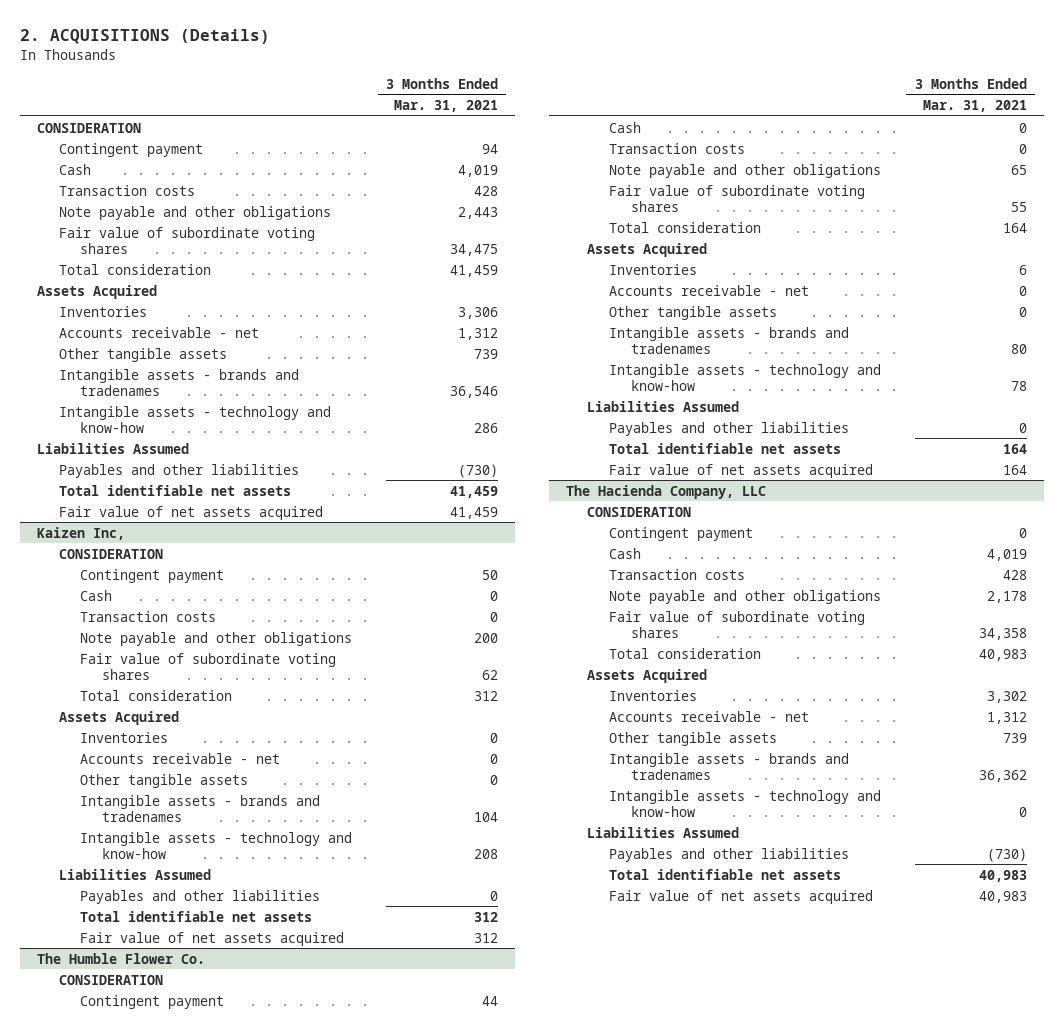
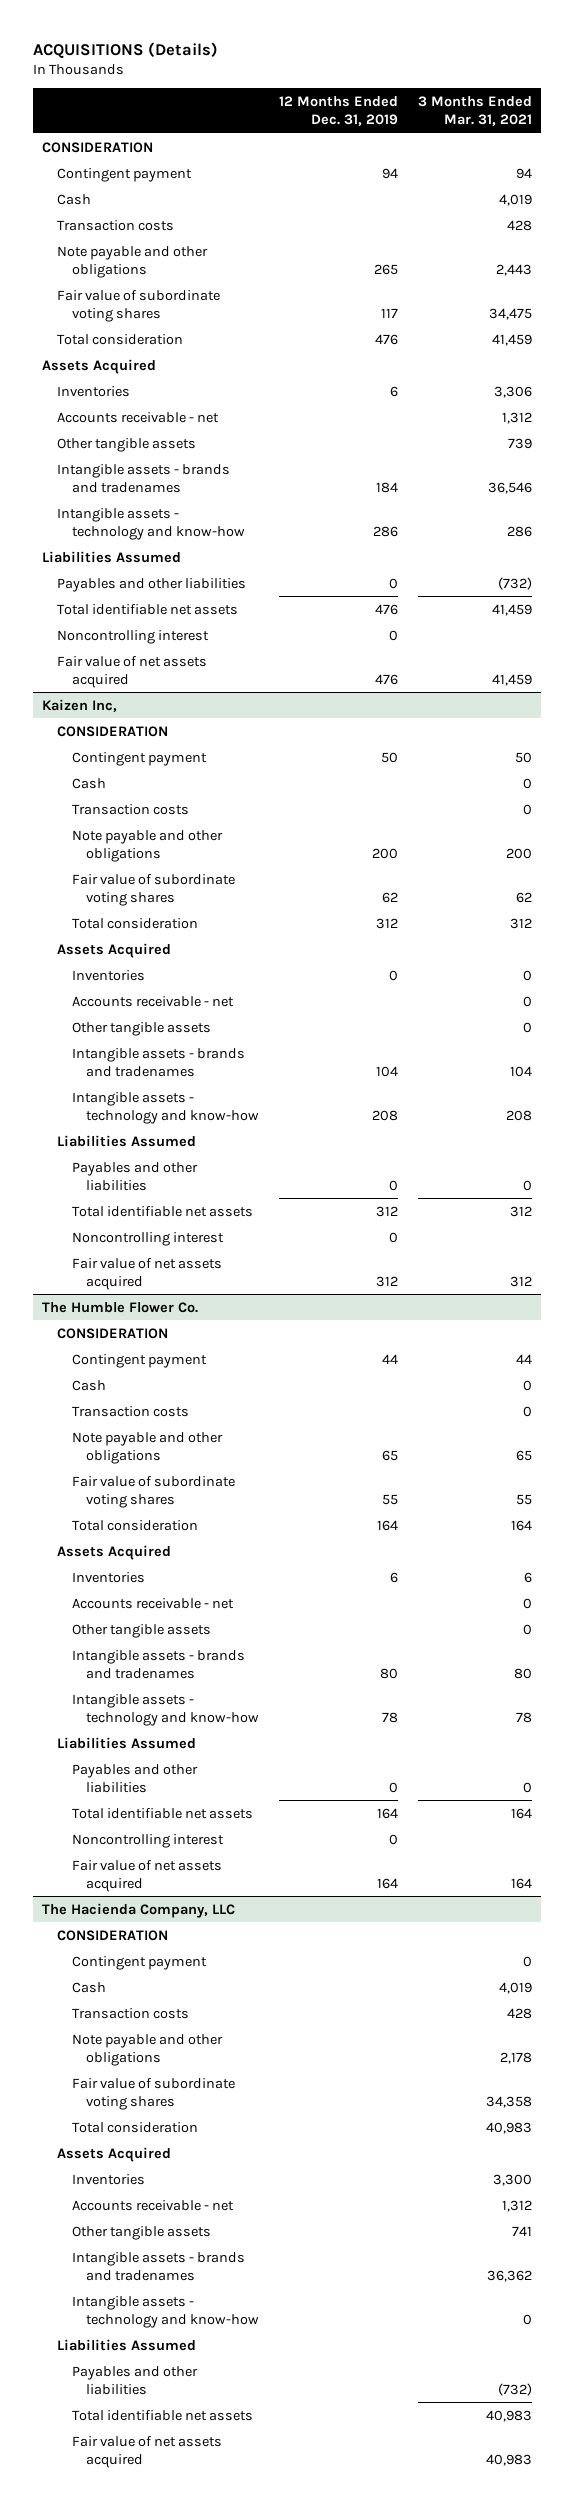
- 2. ACQUISITIONS (Details)
+ ACQUISITIONS (Details)
- | 3 Months Ended Mar. 31, 2021
+ | 12 Months Ended Dec. 31, 2019 | 3 Months Ended Mar. 31, 2021
- Payables and other liabilities | (730)
+ Payables and other liabilities | 0 | (732)
+ Noncontrolling interest | 0 |
@ Kaizen Inc,
+ Noncontrolling interest | 0 |
@ The Humble Flower Co.
+ Noncontrolling interest | 0 |
@ The Hacienda Company, LLC
- Inventories | 3,302
+ Inventories | | 3,300
- Other tangible assets | 739
+ Other tangible assets | | 741
- Payables and other liabilities | (730)
+ Payables and other liabilities | | (732)

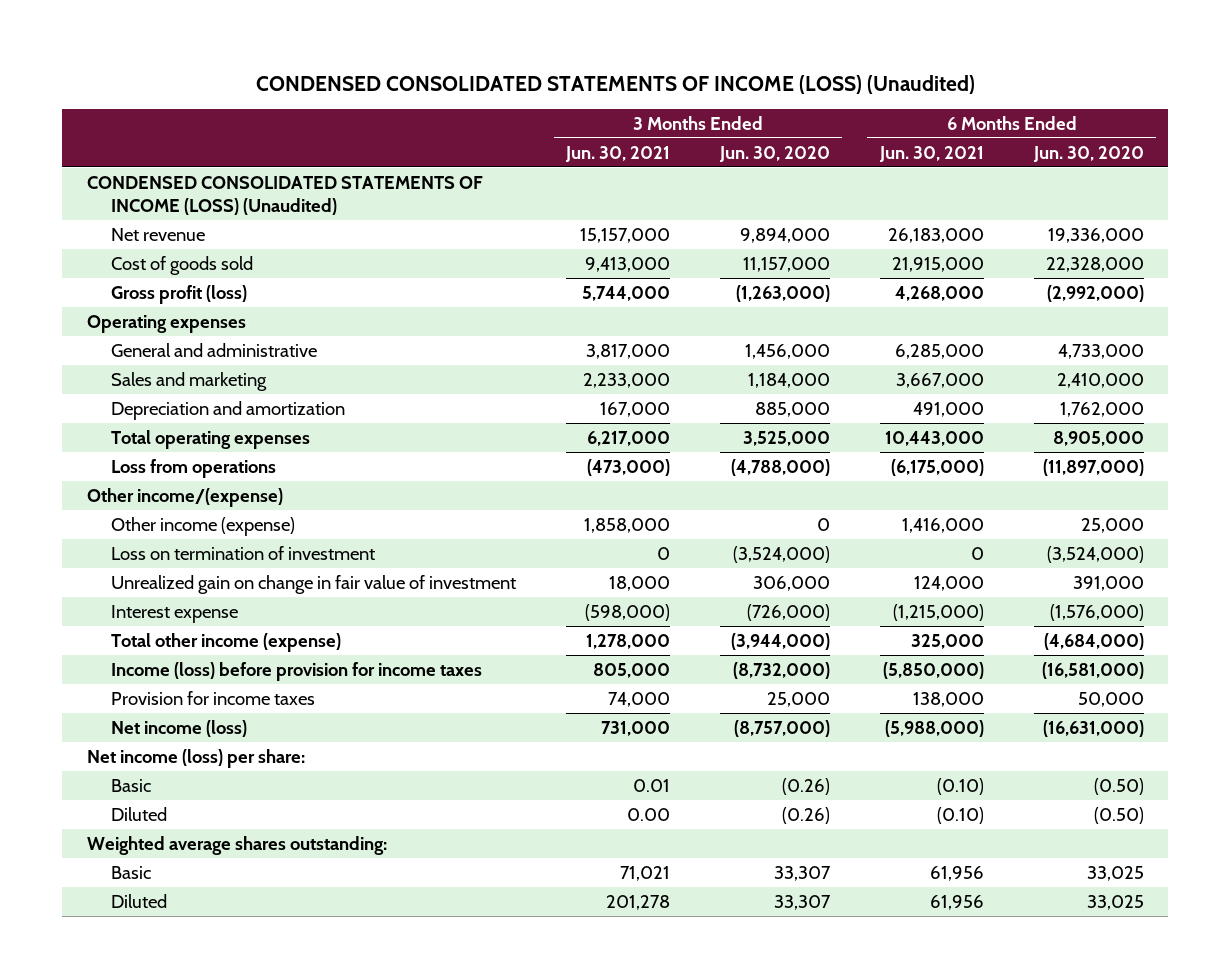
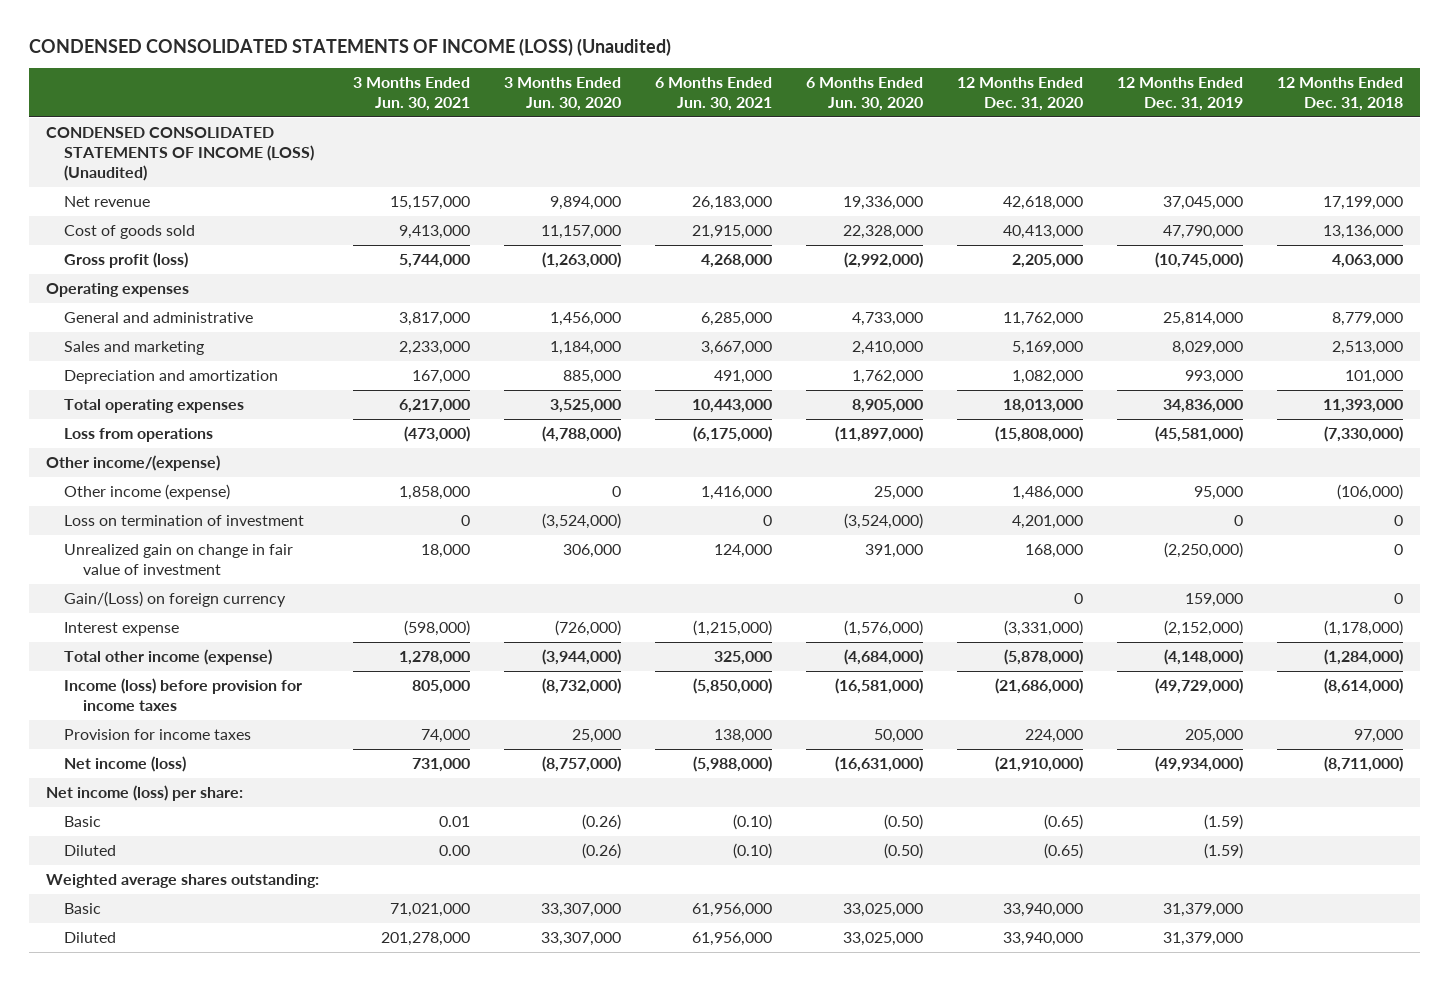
- | 3 Months Ended Jun. 30, 2021 | 3 Months Ended Jun. 30, 2020 | 6 Months Ended Jun. 30, 2021 | 6 Months Ended Jun. 30, 2020
+ | 3 Months Ended Jun. 30, 2021 | 3 Months Ended Jun. 30, 2020 | 6 Months Ended Jun. 30, 2021 | 6 Months Ended Jun. 30, 2020 | 12 Months Ended Dec. 31, 2020 | 12 Months Ended Dec. 31, 2019 | 12 Months Ended Dec. 31, 2018
+ Gain/(Loss) on foreign currency | | | | | 0 | 159,000 | 0
- Basic | 71,021 | 33,307 | 61,956 | 33,025
- Diluted | 201,278 | 33,307 | 61,956 | 33,025
+ Basic | 71,021,000 | 33,307,000 | 61,956,000 | 33,025,000 | 33,940,000 | 31,379,000 |
+ Diluted | 201,278,000 | 33,307,000 | 61,956,000 | 33,025,000 | 33,940,000 | 31,379,000 |

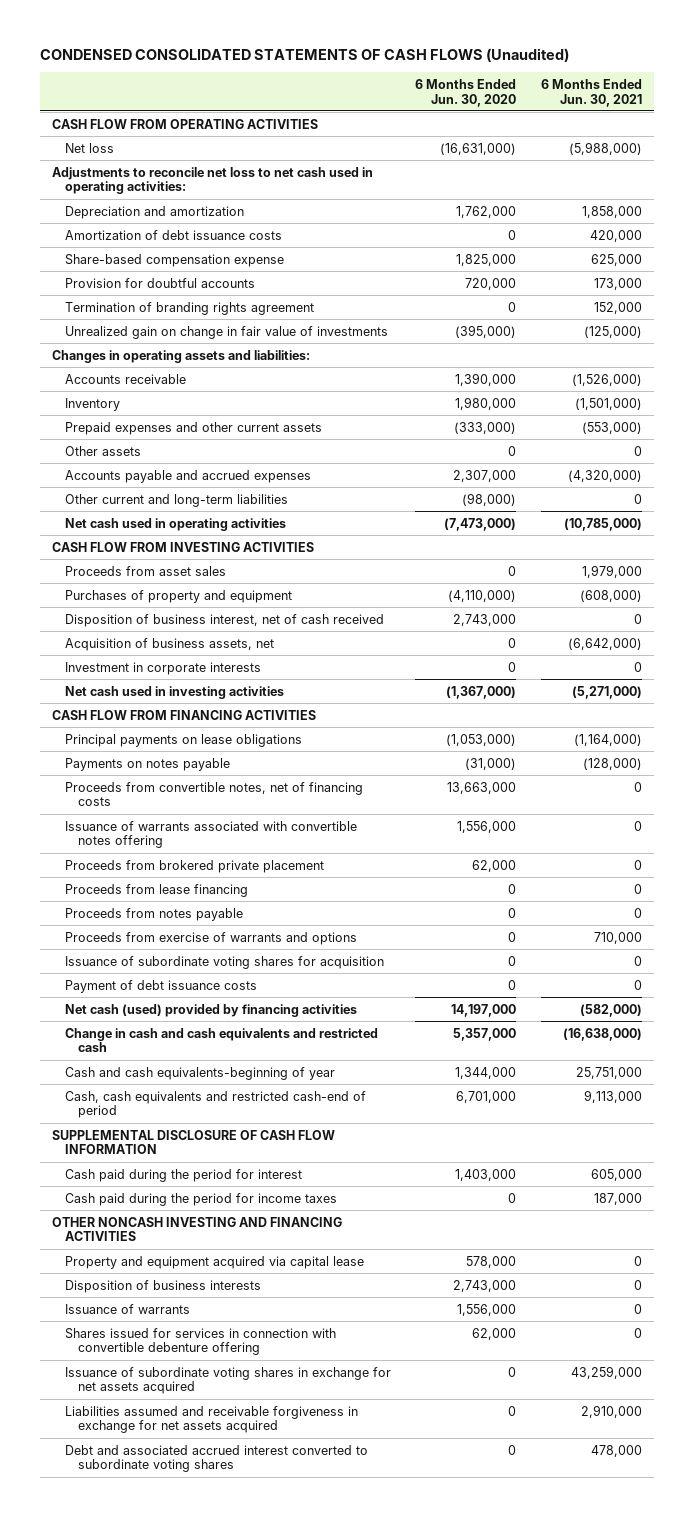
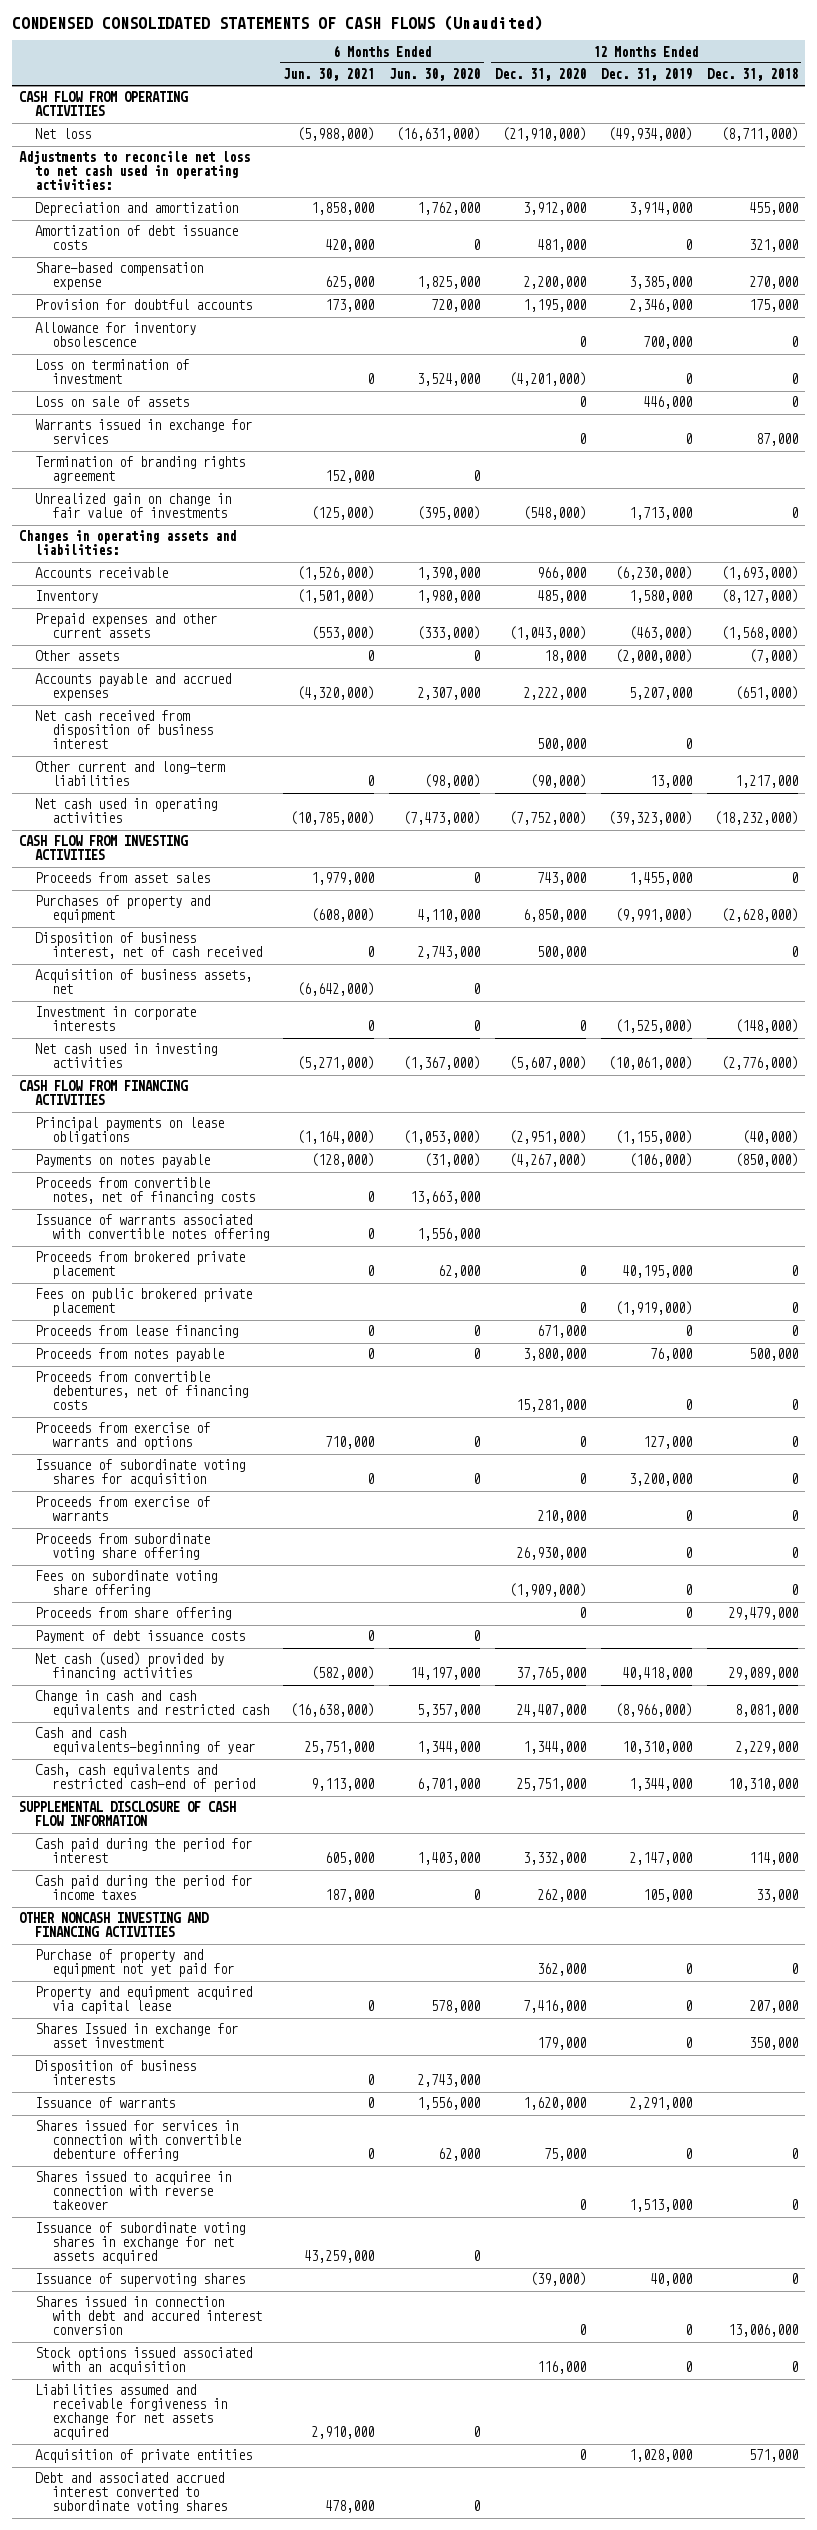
- | 6 Months Ended Jun. 30, 2020 | 6 Months Ended Jun. 30, 2021
+ | 6 Months Ended Jun. 30, 2021 | 6 Months Ended Jun. 30, 2020 | 12 Months Ended Dec. 31, 2020 | 12 Months Ended Dec. 31, 2019 | 12 Months Ended Dec. 31, 2018
+ Allowance for inventory obsolescence | | | 0 | 700,000 | 0
+ Loss on termination of investment | 0 | 3,524,000 | (4,201,000) | 0 | 0
+ Loss on sale of assets | | | 0 | 446,000 | 0
+ Warrants issued in exchange for services | | | 0 | 0 | 87,000
+ Net cash received from disposition of business interest | | | 500,000 | 0 |
- Purchases of property and equipment | (4,110,000) | (608,000)
+ Purchases of property and equipment | (608,000) | 4,110,000 | 6,850,000 | (9,991,000) | (2,628,000)
+ Fees on public brokered private placement | | | 0 | (1,919,000) | 0
+ Proceeds from convertible debentures, net of financing costs | | | 15,281,000 | 0 | 0
+ Proceeds from exercise of warrants | | | 210,000 | 0 | 0
+ Proceeds from subordinate voting share offering | | | 26,930,000 | 0 | 0
+ Fees on subordinate voting share offering | | | (1,909,000) | 0 | 0
+ Proceeds from share offering | | | 0 | 0 | 29,479,000
+ Purchase of property and equipment not yet paid for | | | 362,000 | 0 | 0
+ Shares Issued in exchange for asset investment | | | 179,000 | 0 | 350,000
+ Shares issued to acquiree in connection with reverse takeover | | | 0 | 1,513,000 | 0
+ Issuance of supervoting shares | | | (39,000) | 40,000 | 0
+ Shares issued in connection with debt and accured interest conversion | | | 0 | 0 | 13,006,000
+ Stock options issued associated with an acquisition | | | 116,000 | 0 | 0
+ Acquisition of private entities | | | 0 | 1,028,000 | 571,000

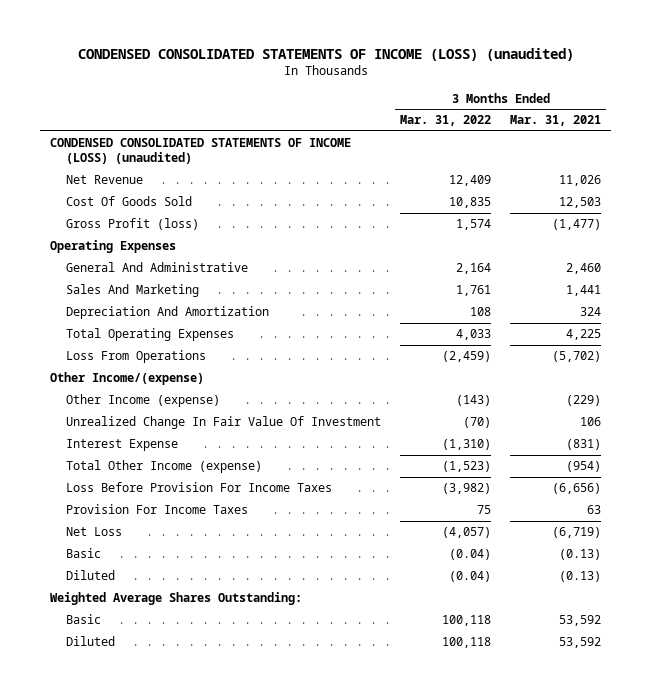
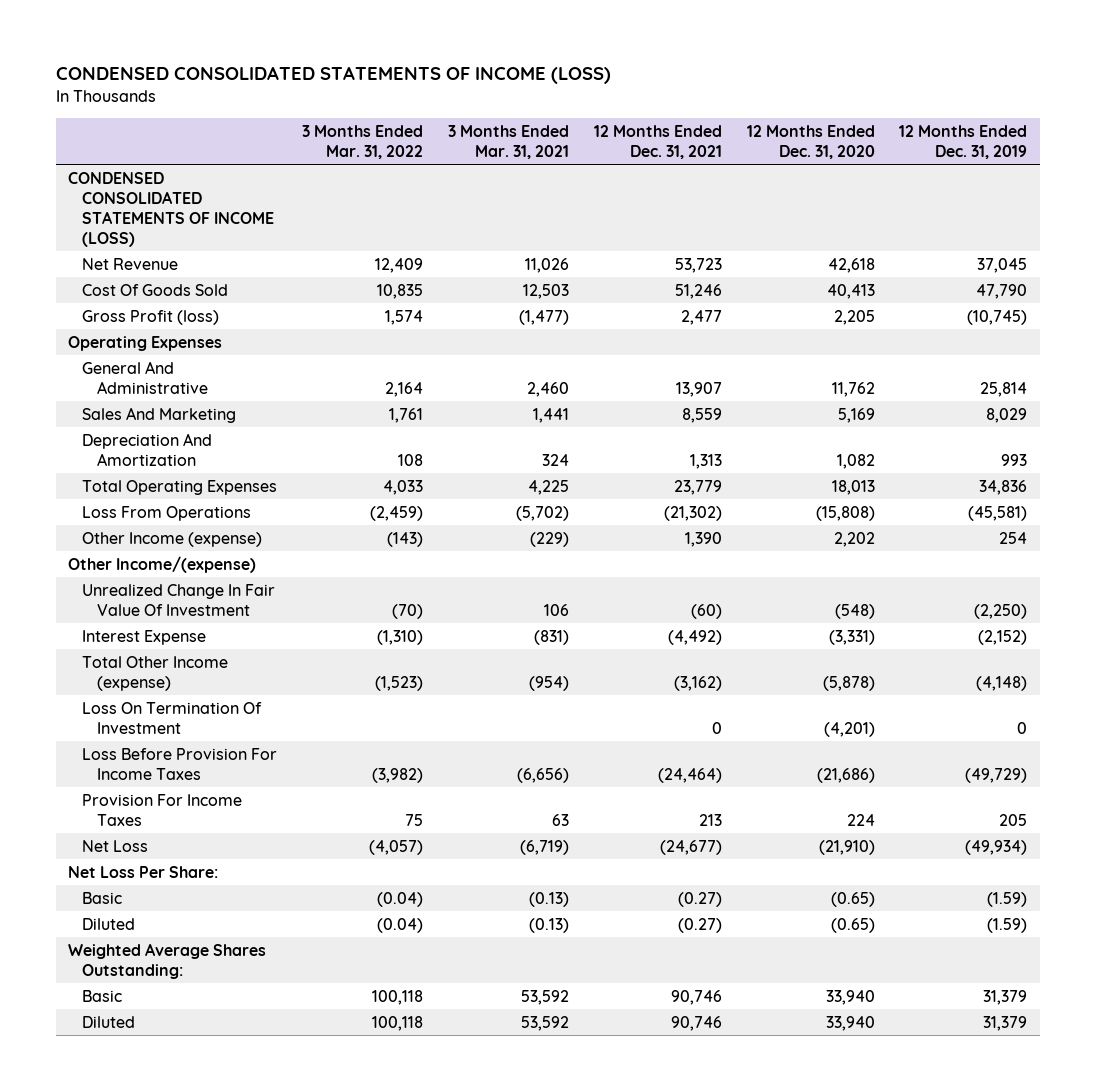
- CONDENSED CONSOLIDATED STATEMENTS OF INCOME (LOSS) (unaudited)
+ CONDENSED CONSOLIDATED STATEMENTS OF INCOME (LOSS)
- | 3 Months Ended Mar. 31, 2022 | 3 Months Ended Mar. 31, 2021
+ | 3 Months Ended Mar. 31, 2022 | 3 Months Ended Mar. 31, 2021 | 12 Months Ended Dec. 31, 2021 | 12 Months Ended Dec. 31, 2020 | 12 Months Ended Dec. 31, 2019
- CONDENSED CONSOLIDATED STATEMENTS OF INCOME (LOSS) (unaudited)
+ CONDENSED CONSOLIDATED STATEMENTS OF INCOME (LOSS)
moved down: Other Income/(expense)
+ Loss On Termination Of Investment | | | 0 | (4,201) | 0
+ Net Loss Per Share:

